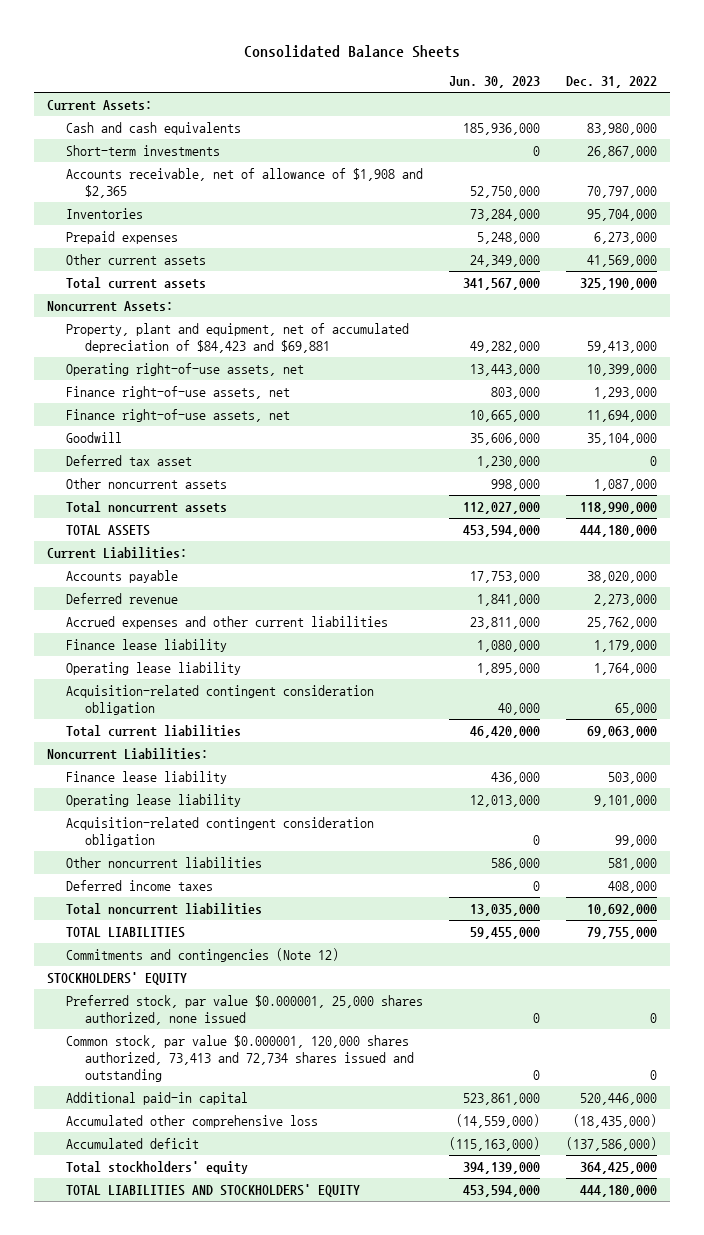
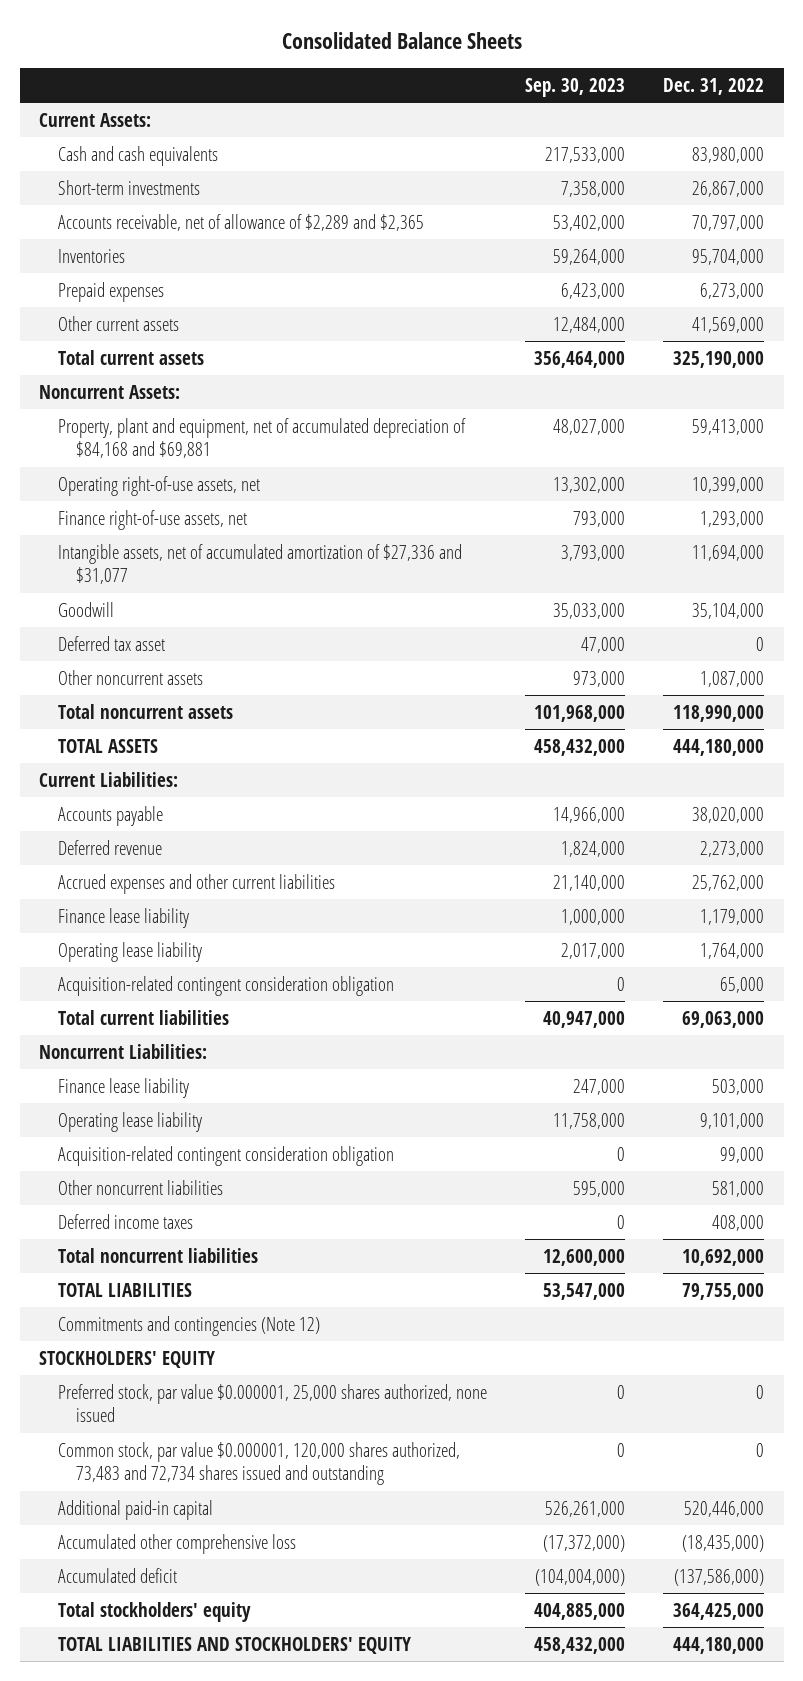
- | Jun. 30, 2023 | Dec. 31, 2022
+ | Sep. 30, 2023 | Dec. 31, 2022
- Accounts receivable, net of allowance of $1,908 and $2,365 | 52,750,000 | 70,797,000
+ Accounts receivable, net of allowance of $2,289 and $2,365 | 53,402,000 | 70,797,000
- Property, plant and equipment, net of accumulated depreciation of $84,423 and $69,881 | 49,282,000 | 59,413,000
+ Property, plant and equipment, net of accumulated depreciation of $84,168 and $69,881 | 48,027,000 | 59,413,000
- Finance right-of-use assets, net | 10,665,000 | 11,694,000
+ Intangible assets, net of accumulated amortization of $27,336 and $31,077 | 3,793,000 | 11,694,000
- Common stock, par value $0.000001, 120,000 shares authorized, 73,413 and 72,734 shares issued and outstanding | 0 | 0
+ Common stock, par value $0.000001, 120,000 shares authorized, 73,483 and 72,734 shares issued and outstanding | 0 | 0

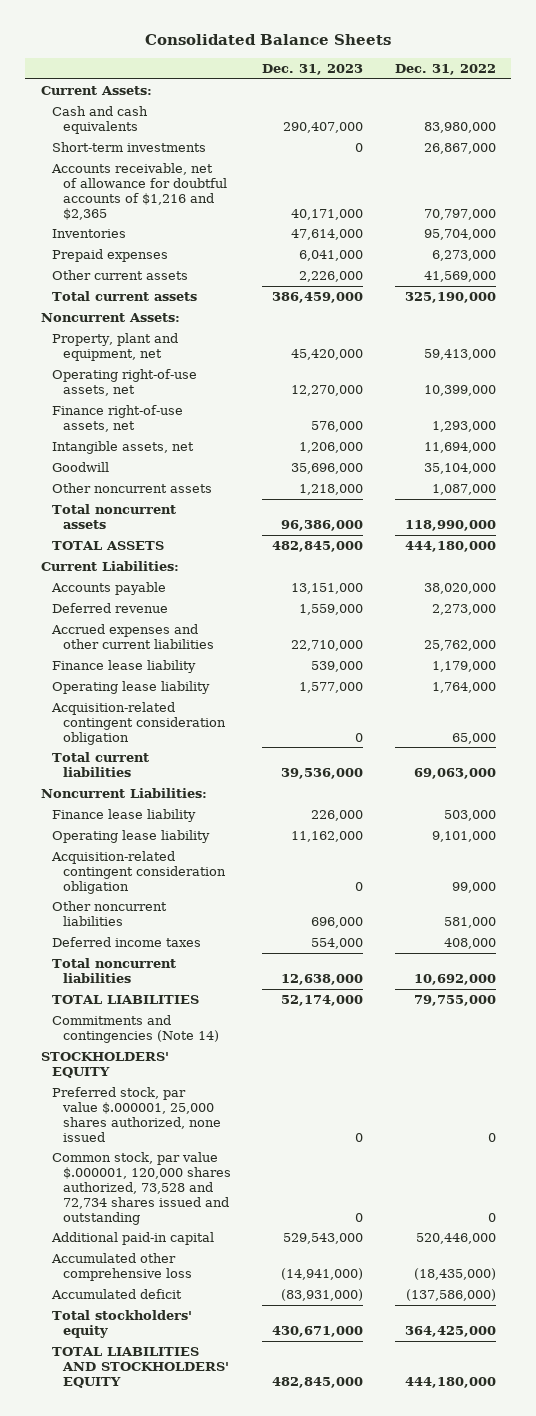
- | Sep. 30, 2023 | Dec. 31, 2022
+ | Dec. 31, 2023 | Dec. 31, 2022
- Accounts receivable, net of allowance of $2,289 and $2,365 | 53,402,000 | 70,797,000
+ Accounts receivable, net of allowance for doubtful accounts of $1,216 and $2,365 | 40,171,000 | 70,797,000
- Property, plant and equipment, net of accumulated depreciation of $84,168 and $69,881 | 48,027,000 | 59,413,000
+ Property, plant and equipment, net | 45,420,000 | 59,413,000
- Intangible assets, net of accumulated amortization of $27,336 and $31,077 | 3,793,000 | 11,694,000
+ Intangible assets, net | 1,206,000 | 11,694,000
- Deferred tax asset | 47,000 | 0
- Commitments and contingencies (Note 12)
+ Commitments and contingencies (Note 14)
- Preferred stock, par value $0.000001, 25,000 shares authorized, none issued | 0 | 0
- Common stock, par value $0.000001, 120,000 shares authorized, 73,483 and 72,734 shares issued and outstanding | 0 | 0
+ Preferred stock, par value $.000001, 25,000 shares authorized, none issued | 0 | 0
+ Common stock, par value $.000001, 120,000 shares authorized, 73,528 and 72,734 shares issued and outstanding | 0 | 0

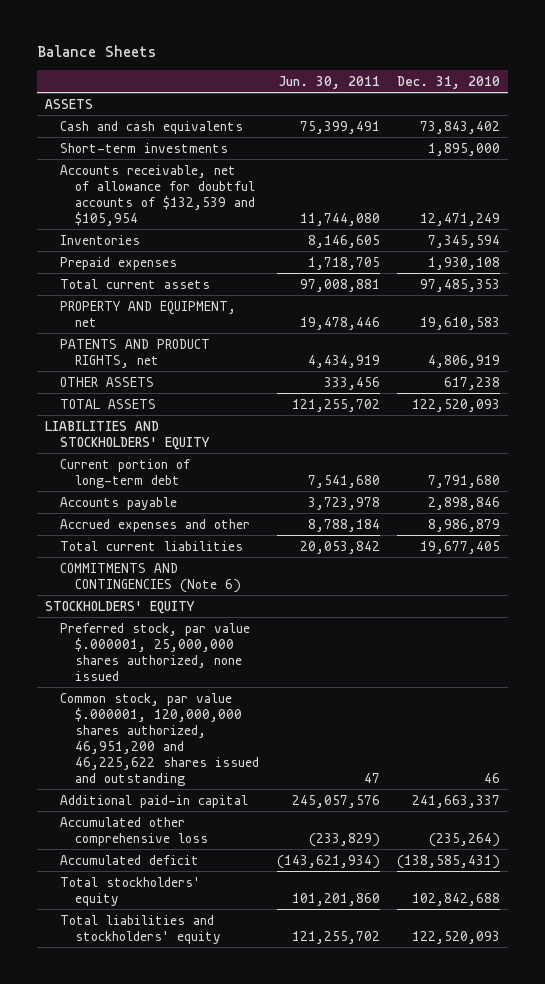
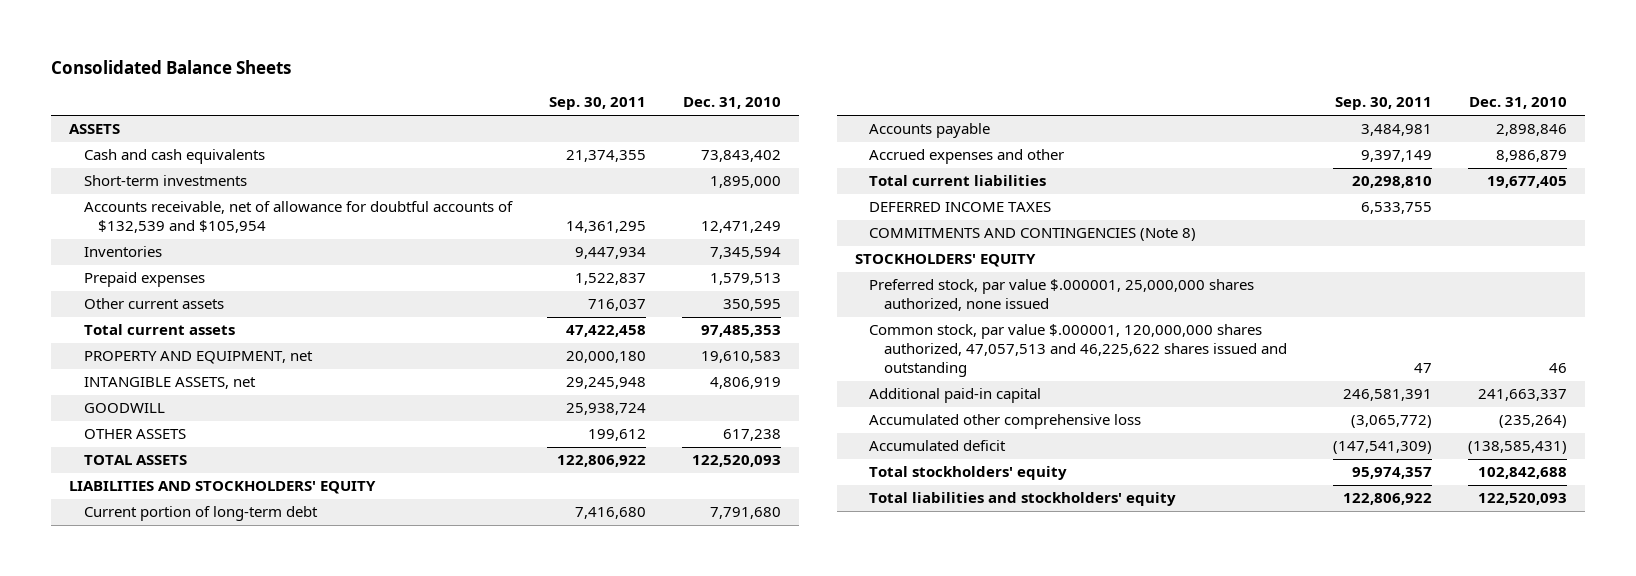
- Balance Sheets
+ Consolidated Balance Sheets
- | Jun. 30, 2011 | Dec. 31, 2010
+ | Sep. 30, 2011 | Dec. 31, 2010
- Prepaid expenses | 1,718,705 | 1,930,108
+ Prepaid expenses | 1,522,837 | 1,579,513
+ Other current assets | 716,037 | 350,595
- PATENTS AND PRODUCT RIGHTS, net | 4,434,919 | 4,806,919
+ INTANGIBLE ASSETS, net | 29,245,948 | 4,806,919
+ GOODWILL | 25,938,724 |
- COMMITMENTS AND CONTINGENCIES (Note 6)
+ DEFERRED INCOME TAXES | 6,533,755 |
+ COMMITMENTS AND CONTINGENCIES (Note 8)
- Common stock, par value $.000001, 120,000,000 shares authorized, 46,951,200 and 46,225,622 shares issued and outstanding | 47 | 46
+ Common stock, par value $.000001, 120,000,000 shares authorized, 47,057,513 and 46,225,622 shares issued and outstanding | 47 | 46

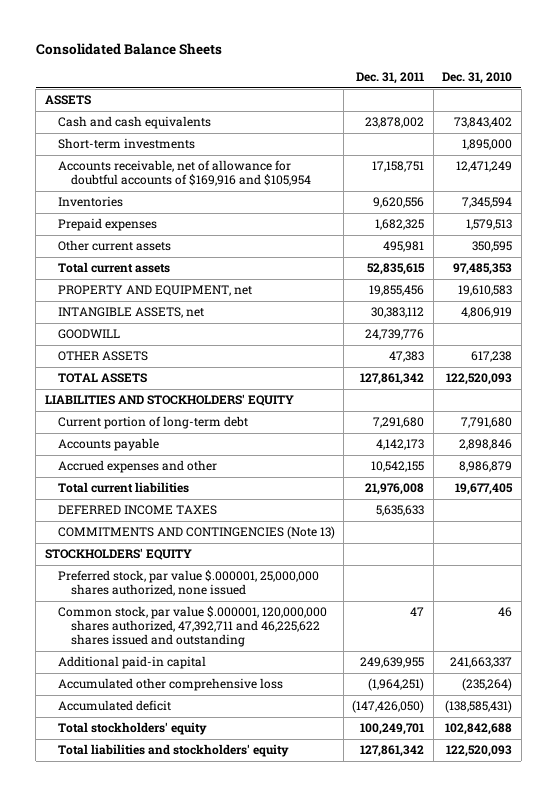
- | Sep. 30, 2011 | Dec. 31, 2010
+ | Dec. 31, 2011 | Dec. 31, 2010
- Accounts receivable, net of allowance for doubtful accounts of $132,539 and $105,954 | 14,361,295 | 12,471,249
+ Accounts receivable, net of allowance for doubtful accounts of $169,916 and $105,954 | 17,158,751 | 12,471,249
- COMMITMENTS AND CONTINGENCIES (Note 8)
+ COMMITMENTS AND CONTINGENCIES (Note 13)
- Common stock, par value $.000001, 120,000,000 shares authorized, 47,057,513 and 46,225,622 shares issued and outstanding | 47 | 46
+ Common stock, par value $.000001, 120,000,000 shares authorized, 47,392,711 and 46,225,622 shares issued and outstanding | 47 | 46

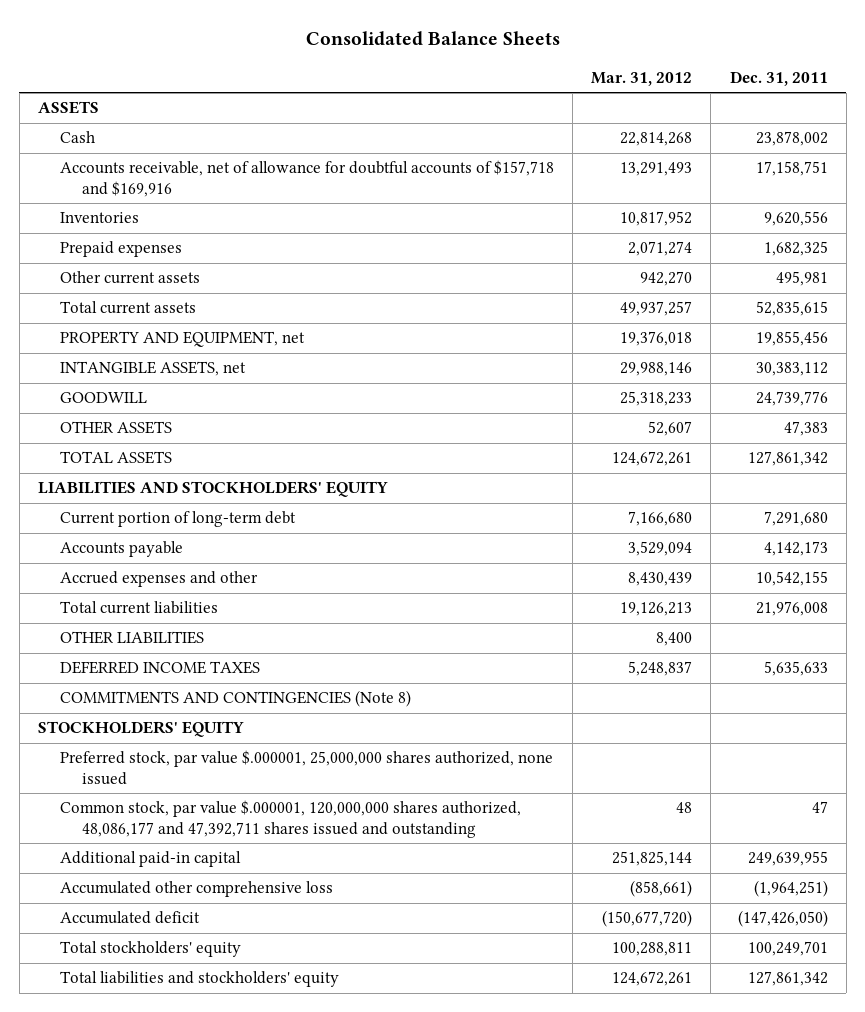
- | Dec. 31, 2011 | Dec. 31, 2010
+ | Mar. 31, 2012 | Dec. 31, 2011
- Cash and cash equivalents | 23,878,002 | 73,843,402
- Short-term investments | | 1,895,000
- Accounts receivable, net of allowance for doubtful accounts of $169,916 and $105,954 | 17,158,751 | 12,471,249
+ Cash | 22,814,268 | 23,878,002
+ Accounts receivable, net of allowance for doubtful accounts of $157,718 and $169,916 | 13,291,493 | 17,158,751
+ OTHER LIABILITIES | 8,400 |
- COMMITMENTS AND CONTINGENCIES (Note 13)
+ COMMITMENTS AND CONTINGENCIES (Note 8)
- Common stock, par value $.000001, 120,000,000 shares authorized, 47,392,711 and 46,225,622 shares issued and outstanding | 47 | 46
+ Common stock, par value $.000001, 120,000,000 shares authorized, 48,086,177 and 47,392,711 shares issued and outstanding | 48 | 47

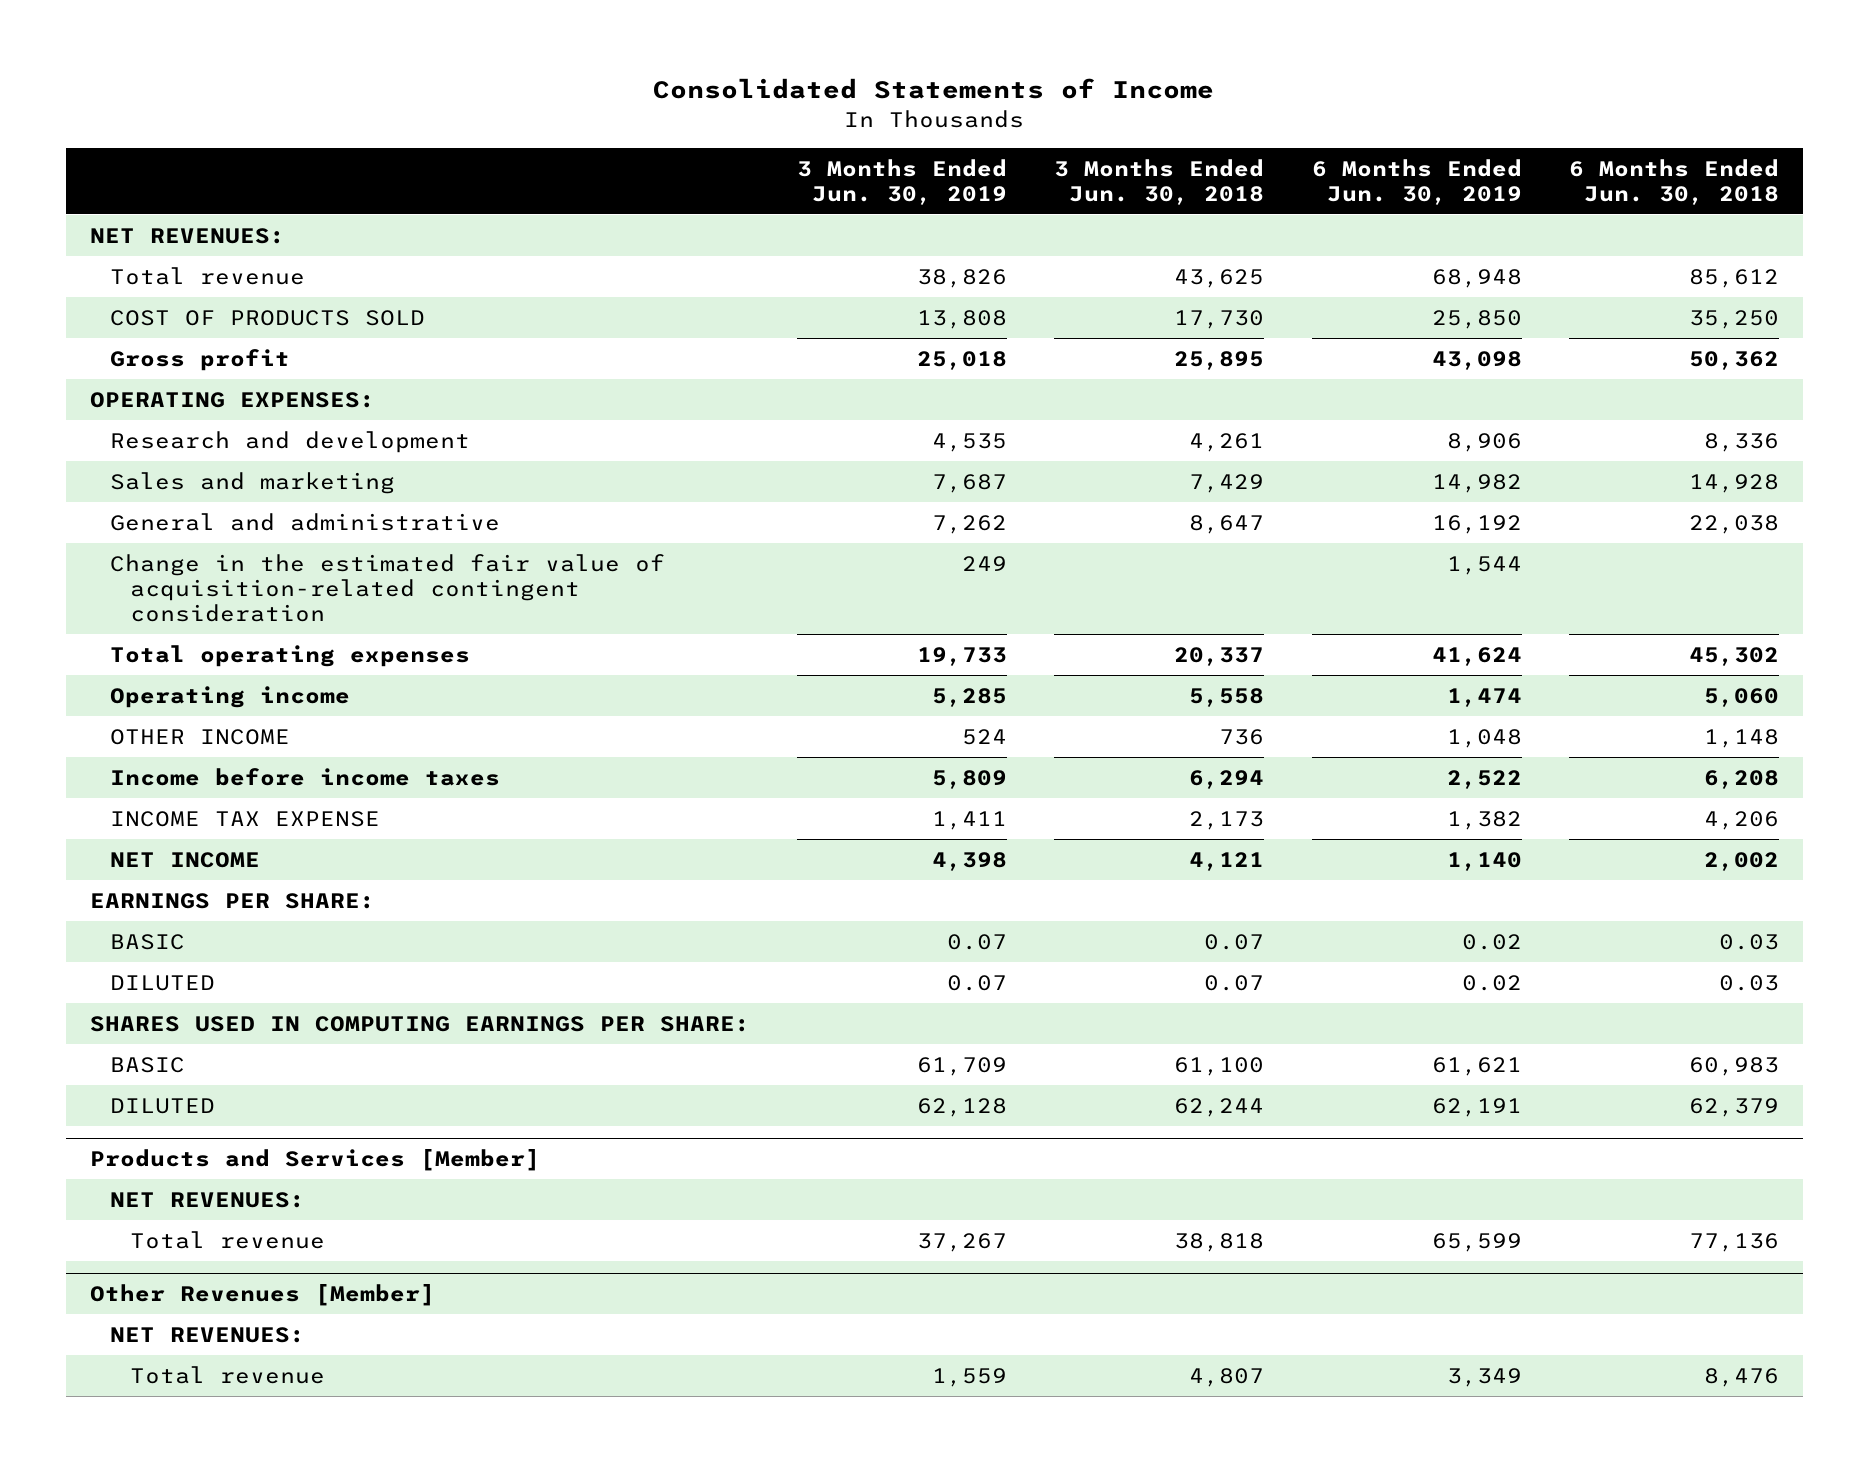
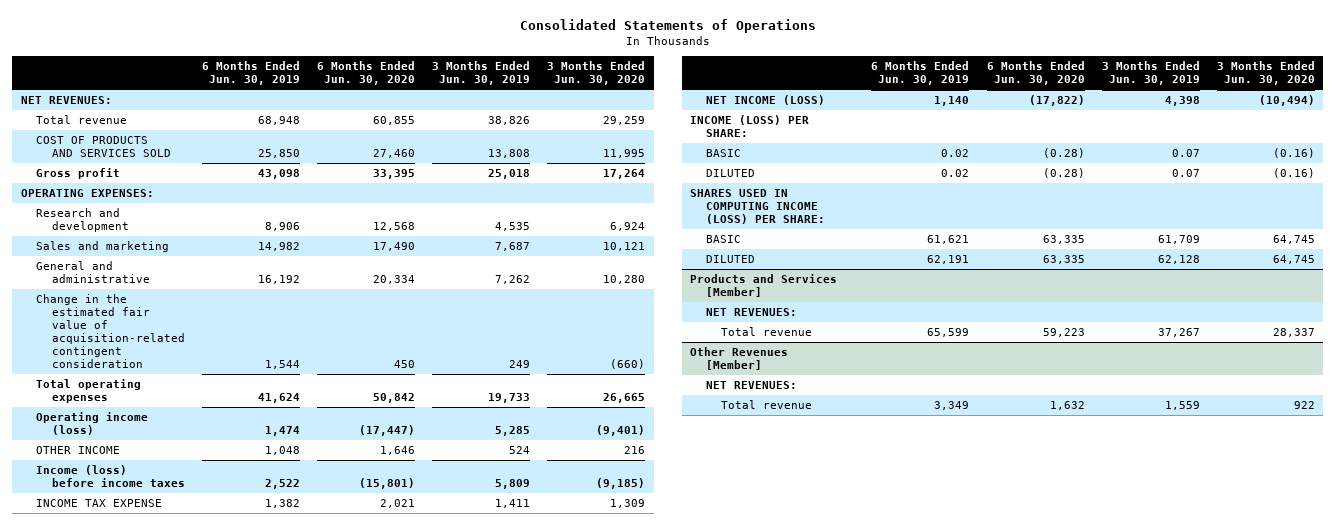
- Consolidated Statements of Income
+ Consolidated Statements of Operations
- | 3 Months Ended Jun. 30, 2019 | 3 Months Ended Jun. 30, 2018 | 6 Months Ended Jun. 30, 2019 | 6 Months Ended Jun. 30, 2018
+ | 6 Months Ended Jun. 30, 2019 | 6 Months Ended Jun. 30, 2020 | 3 Months Ended Jun. 30, 2019 | 3 Months Ended Jun. 30, 2020
- COST OF PRODUCTS SOLD | 13,808 | 17,730 | 25,850 | 35,250
+ COST OF PRODUCTS AND SERVICES SOLD | 25,850 | 27,460 | 13,808 | 11,995
- Operating income | 5,285 | 5,558 | 1,474 | 5,060
+ Operating income (loss) | 1,474 | (17,447) | 5,285 | (9,401)
- Income before income taxes | 5,809 | 6,294 | 2,522 | 6,208
+ Income (loss) before income taxes | 2,522 | (15,801) | 5,809 | (9,185)
- NET INCOME | 4,398 | 4,121 | 1,140 | 2,002
- EARNINGS PER SHARE:
+ NET INCOME (LOSS) | 1,140 | (17,822) | 4,398 | (10,494)
+ INCOME (LOSS) PER SHARE:
- SHARES USED IN COMPUTING EARNINGS PER SHARE:
+ SHARES USED IN COMPUTING INCOME (LOSS) PER SHARE:

